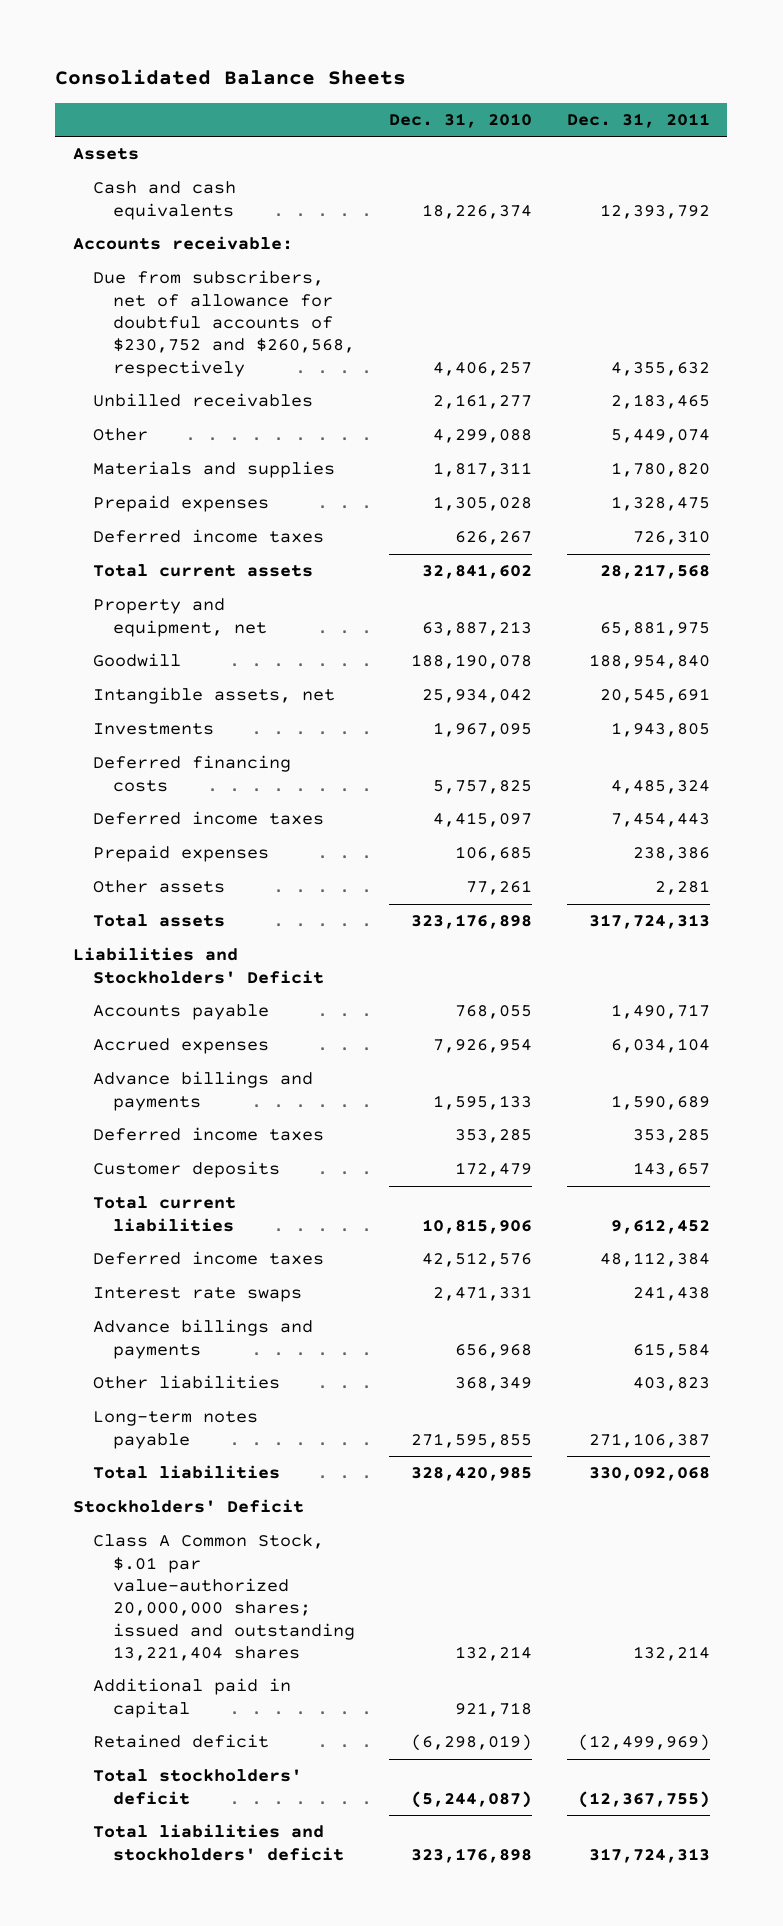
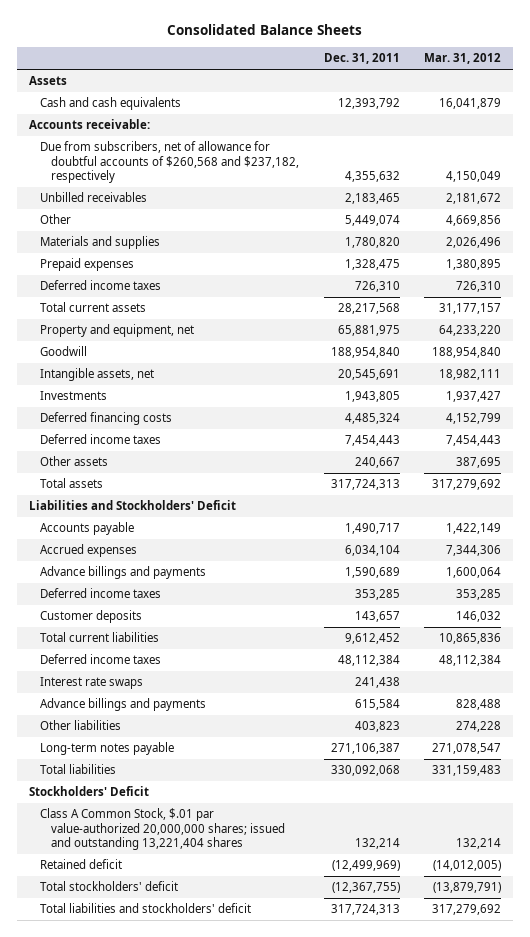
- | Dec. 31, 2010 | Dec. 31, 2011
+ | Dec. 31, 2011 | Mar. 31, 2012
- Due from subscribers, net of allowance for doubtful accounts of $230,752 and $260,568, respectively | 4,406,257 | 4,355,632
+ Due from subscribers, net of allowance for doubtful accounts of $260,568 and $237,182, respectively | 4,355,632 | 4,150,049
- Prepaid expenses | 106,685 | 238,386
- Other assets | 77,261 | 2,281
+ Other assets | 240,667 | 387,695
- Additional paid in capital | 921,718 |

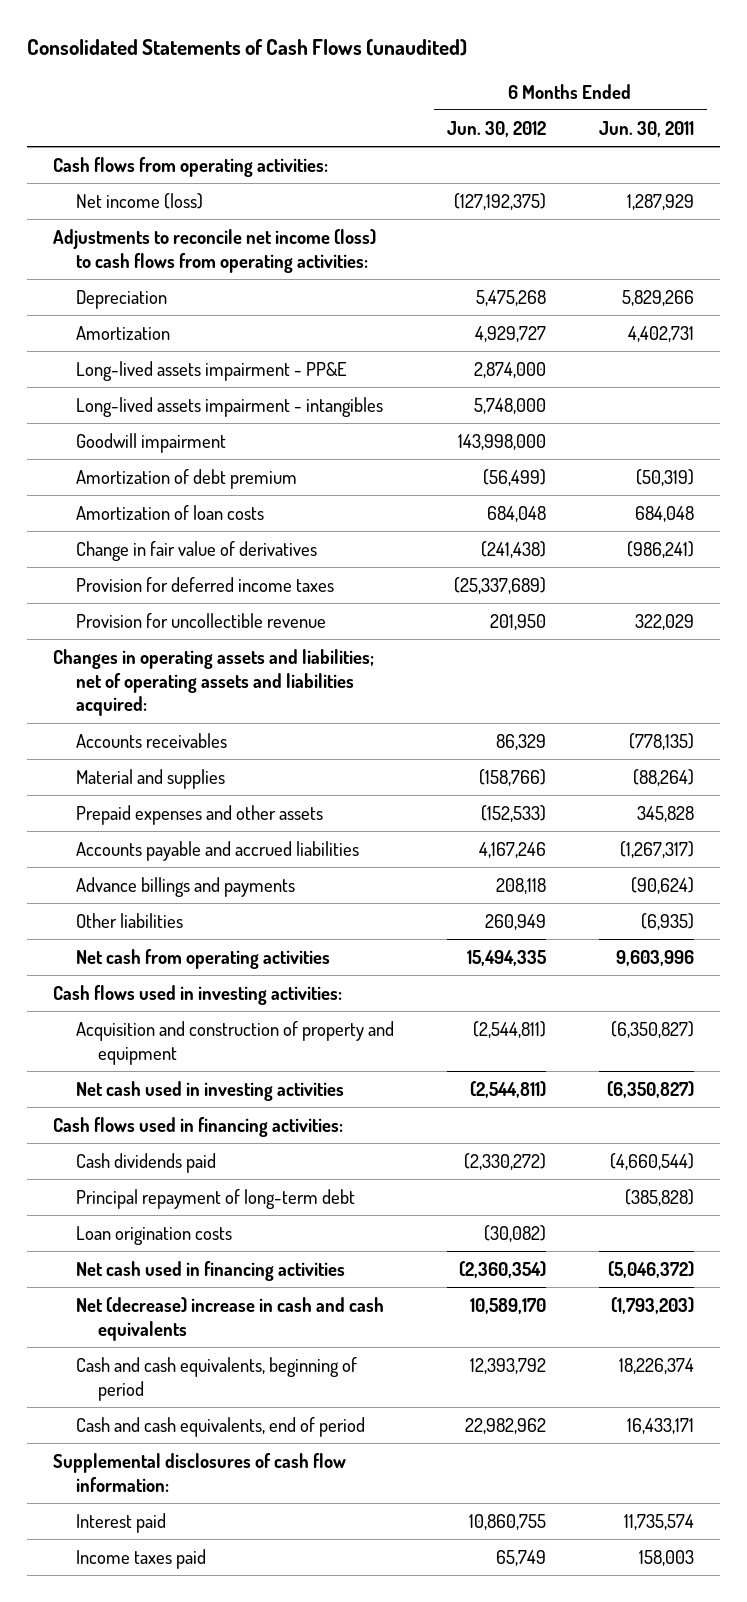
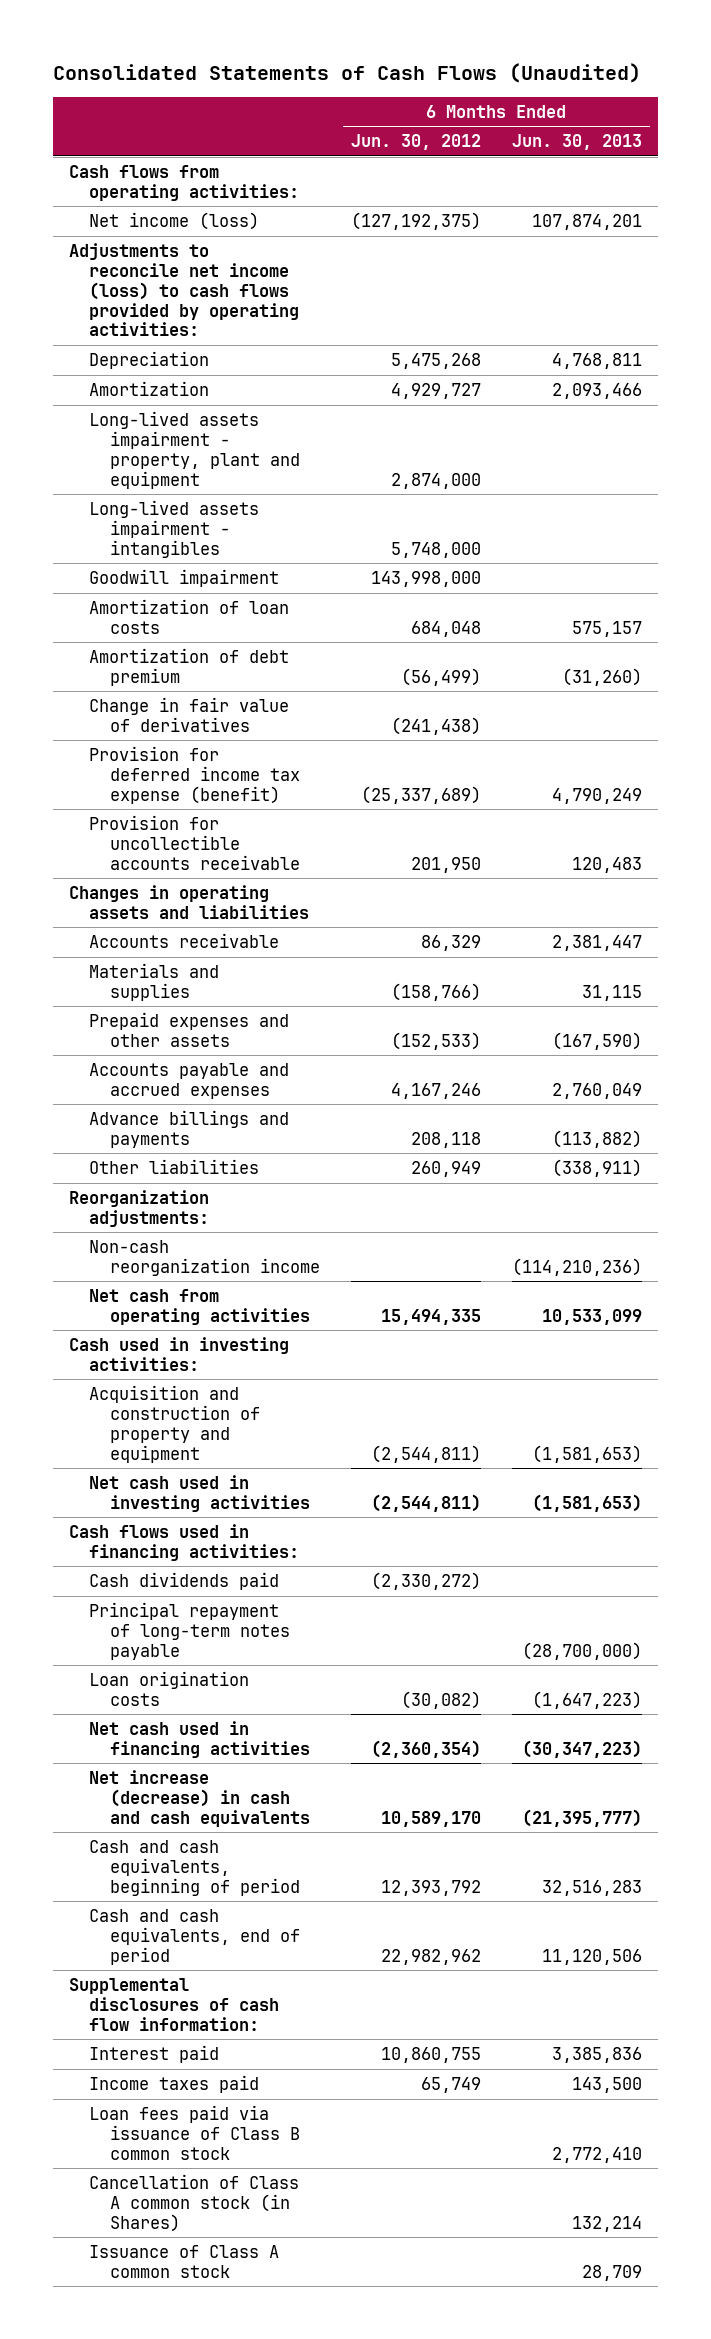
- Consolidated Statements of Cash Flows (unaudited)
+ Consolidated Statements of Cash Flows (Unaudited)
- | 6 Months Ended Jun. 30, 2012 | 6 Months Ended Jun. 30, 2011
+ | 6 Months Ended Jun. 30, 2012 | 6 Months Ended Jun. 30, 2013
- Adjustments to reconcile net income (loss) to cash flows from operating activities:
+ Adjustments to reconcile net income (loss) to cash flows provided by operating activities:
- Long-lived assets impairment - PP&E | 2,874,000 |
+ Long-lived assets impairment - property, plant and equipment | 2,874,000 |
moved down: Amortization of debt premium | (56,499) | (31,260)
- Provision for deferred income taxes | (25,337,689) |
- Provision for uncollectible revenue | 201,950 | 322,029
- Changes in operating assets and liabilities; net of operating assets and liabilities acquired:
- Accounts receivables | 86,329 | (778,135)
- Material and supplies | (158,766) | (88,264)
+ Provision for deferred income tax expense (benefit) | (25,337,689) | 4,790,249
+ Provision for uncollectible accounts receivable | 201,950 | 120,483
+ Changes in operating assets and liabilities
+ Accounts receivable | 86,329 | 2,381,447
+ Materials and supplies | (158,766) | 31,115
- Accounts payable and accrued liabilities | 4,167,246 | (1,267,317)
+ Accounts payable and accrued expenses | 4,167,246 | 2,760,049
+ Reorganization adjustments:
+ Non-cash reorganization income | | (114,210,236)
- Cash flows used in investing activities:
+ Cash used in investing activities:
- Principal repayment of long-term debt | | (385,828)
+ Principal repayment of long-term notes payable | | (28,700,000)
- Net (decrease) increase in cash and cash equivalents | 10,589,170 | (1,793,203)
+ Net increase (decrease) in cash and cash equivalents | 10,589,170 | (21,395,777)
+ Loan fees paid via issuance of Class B common stock | | 2,772,410
+ Cancellation of Class A common stock (in Shares) | | 132,214
+ Issuance of Class A common stock | | 28,709

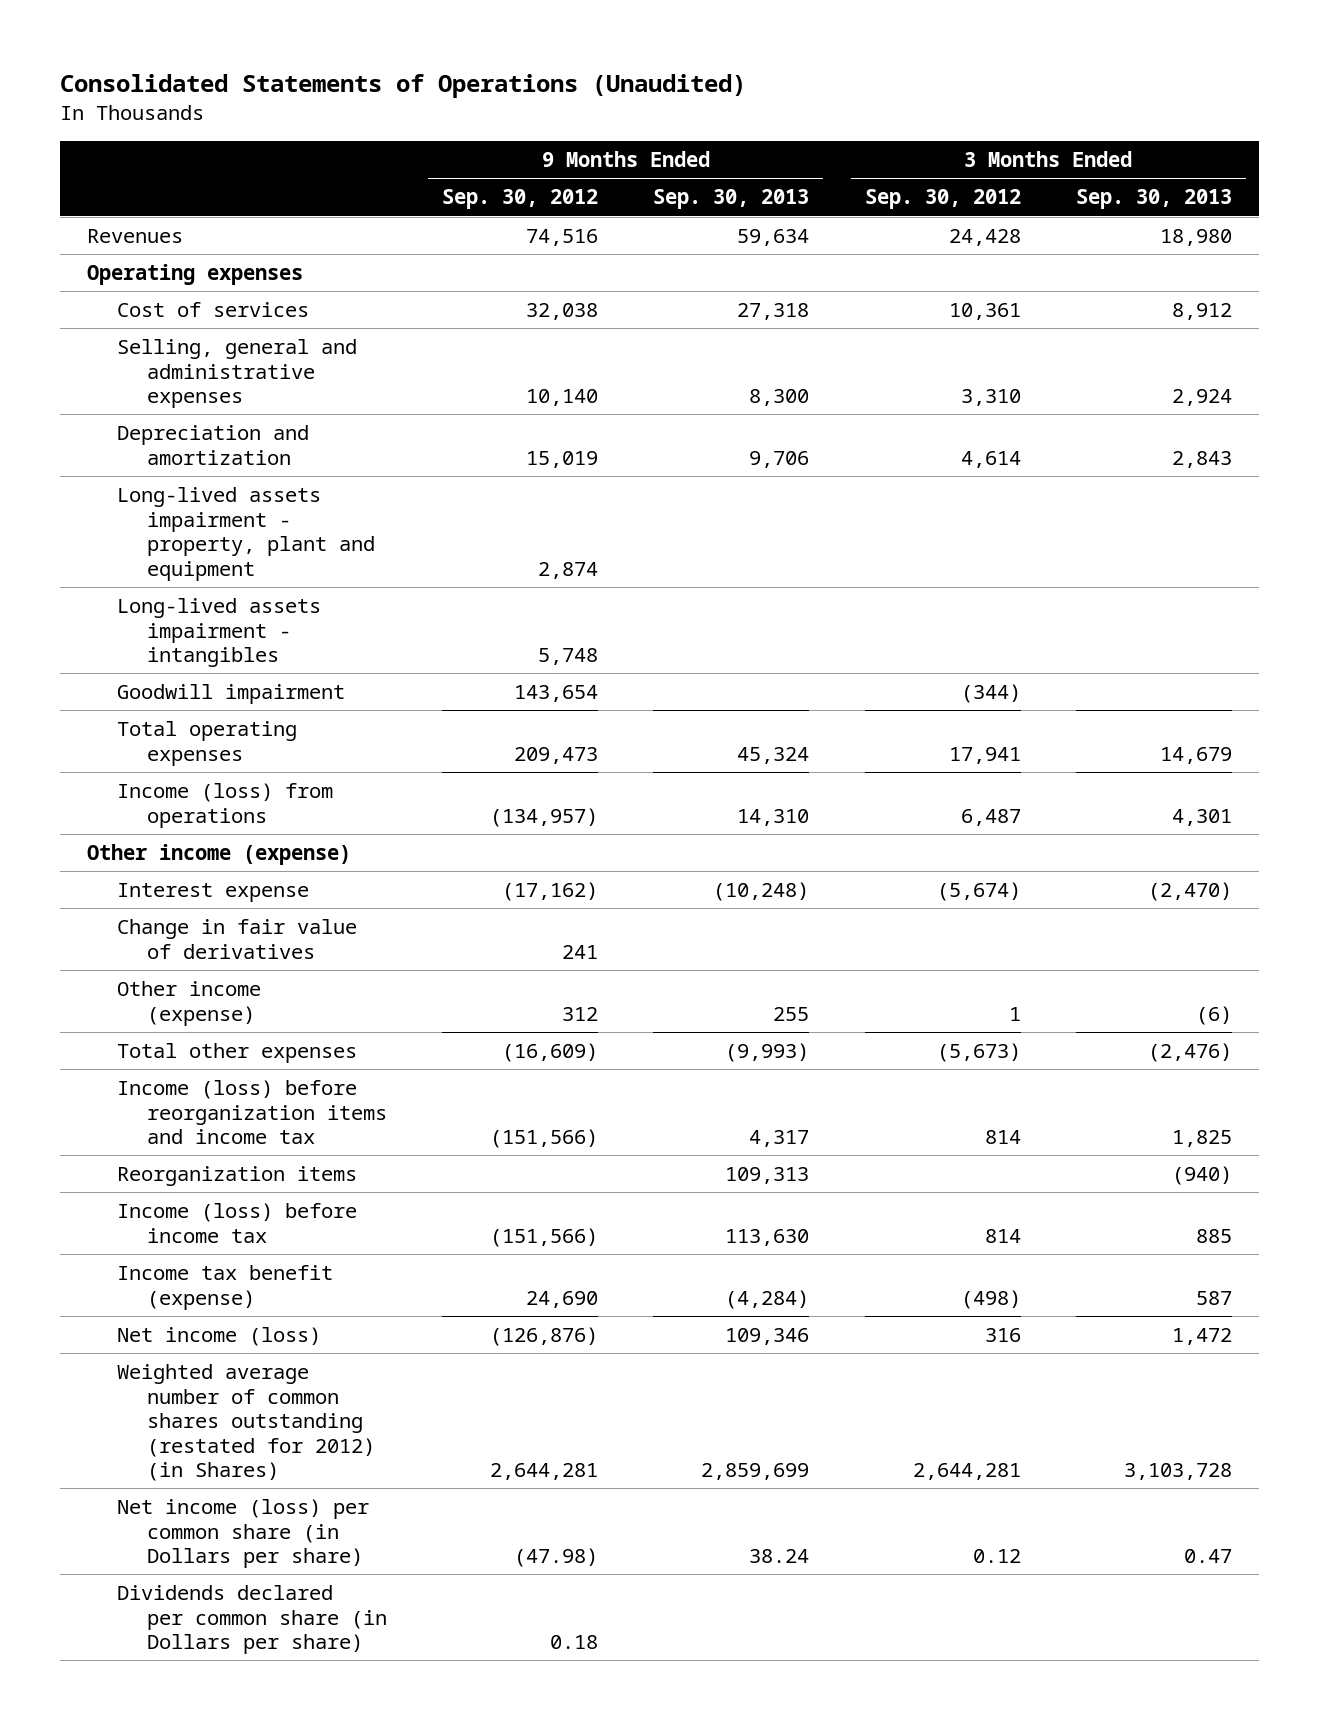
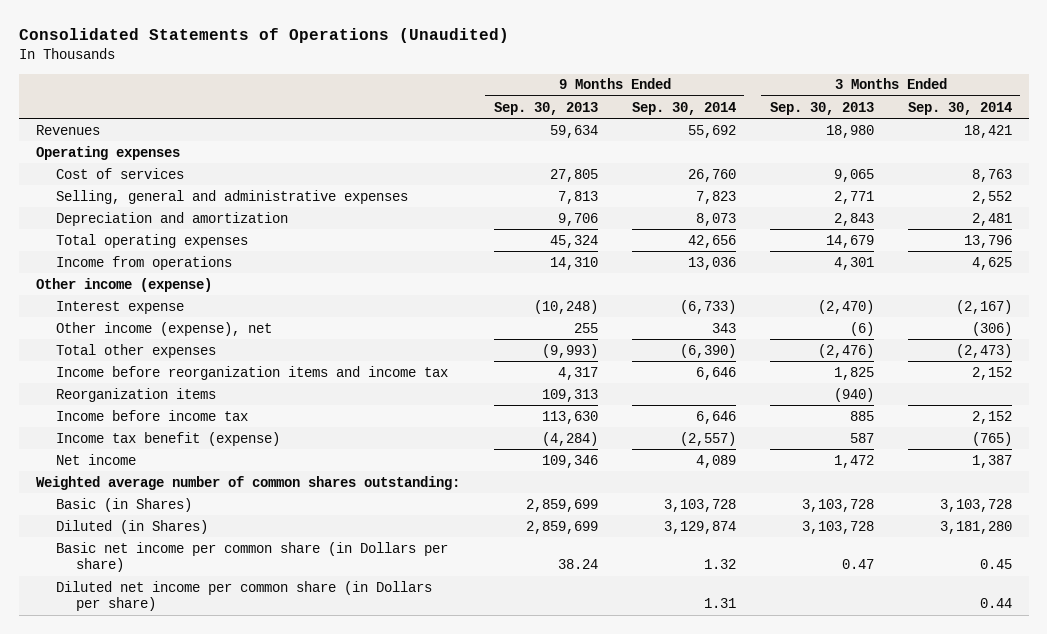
- | 9 Months Ended Sep. 30, 2012 | 9 Months Ended Sep. 30, 2013 | 3 Months Ended Sep. 30, 2012 | 3 Months Ended Sep. 30, 2013
+ | 9 Months Ended Sep. 30, 2013 | 9 Months Ended Sep. 30, 2014 | 3 Months Ended Sep. 30, 2013 | 3 Months Ended Sep. 30, 2014
- Cost of services | 32,038 | 27,318 | 10,361 | 8,912
- Selling, general and administrative expenses | 10,140 | 8,300 | 3,310 | 2,924
+ Cost of services | 27,805 | 26,760 | 9,065 | 8,763
+ Selling, general and administrative expenses | 7,813 | 7,823 | 2,771 | 2,552
- Long-lived assets impairment - property, plant and equipment | 2,874 | | |
- Long-lived assets impairment - intangibles | 5,748 | | |
- Goodwill impairment | 143,654 | | (344) |
- Income (loss) from operations | (134,957) | 14,310 | 6,487 | 4,301
+ Income from operations | 14,310 | 13,036 | 4,301 | 4,625
- Change in fair value of derivatives | 241 | | |
- Other income (expense) | 312 | 255 | 1 | (6)
+ Other income (expense), net | 255 | 343 | (6) | (306)
- Income (loss) before reorganization items and income tax | (151,566) | 4,317 | 814 | 1,825
+ Income before reorganization items and income tax | 4,317 | 6,646 | 1,825 | 2,152
- Income (loss) before income tax | (151,566) | 113,630 | 814 | 885
+ Income before income tax | 113,630 | 6,646 | 885 | 2,152
- Net income (loss) | (126,876) | 109,346 | 316 | 1,472
- Weighted average number of common shares outstanding (restated for 2012) (in Shares) | 2,644,281 | 2,859,699 | 2,644,281 | 3,103,728
- Net income (loss) per common share (in Dollars per share) | (47.98) | 38.24 | 0.12 | 0.47
- Dividends declared per common share (in Dollars per share) | 0.18 | | |
+ Net income | 109,346 | 4,089 | 1,472 | 1,387
+ Weighted average number of common shares outstanding:
+ Basic (in Shares) | 2,859,699 | 3,103,728 | 3,103,728 | 3,103,728
+ Diluted (in Shares) | 2,859,699 | 3,129,874 | 3,103,728 | 3,181,280
+ Basic net income per common share (in Dollars per share) | 38.24 | 1.32 | 0.47 | 0.45
+ Diluted net income per common share (in Dollars per share) | | 1.31 | | 0.44

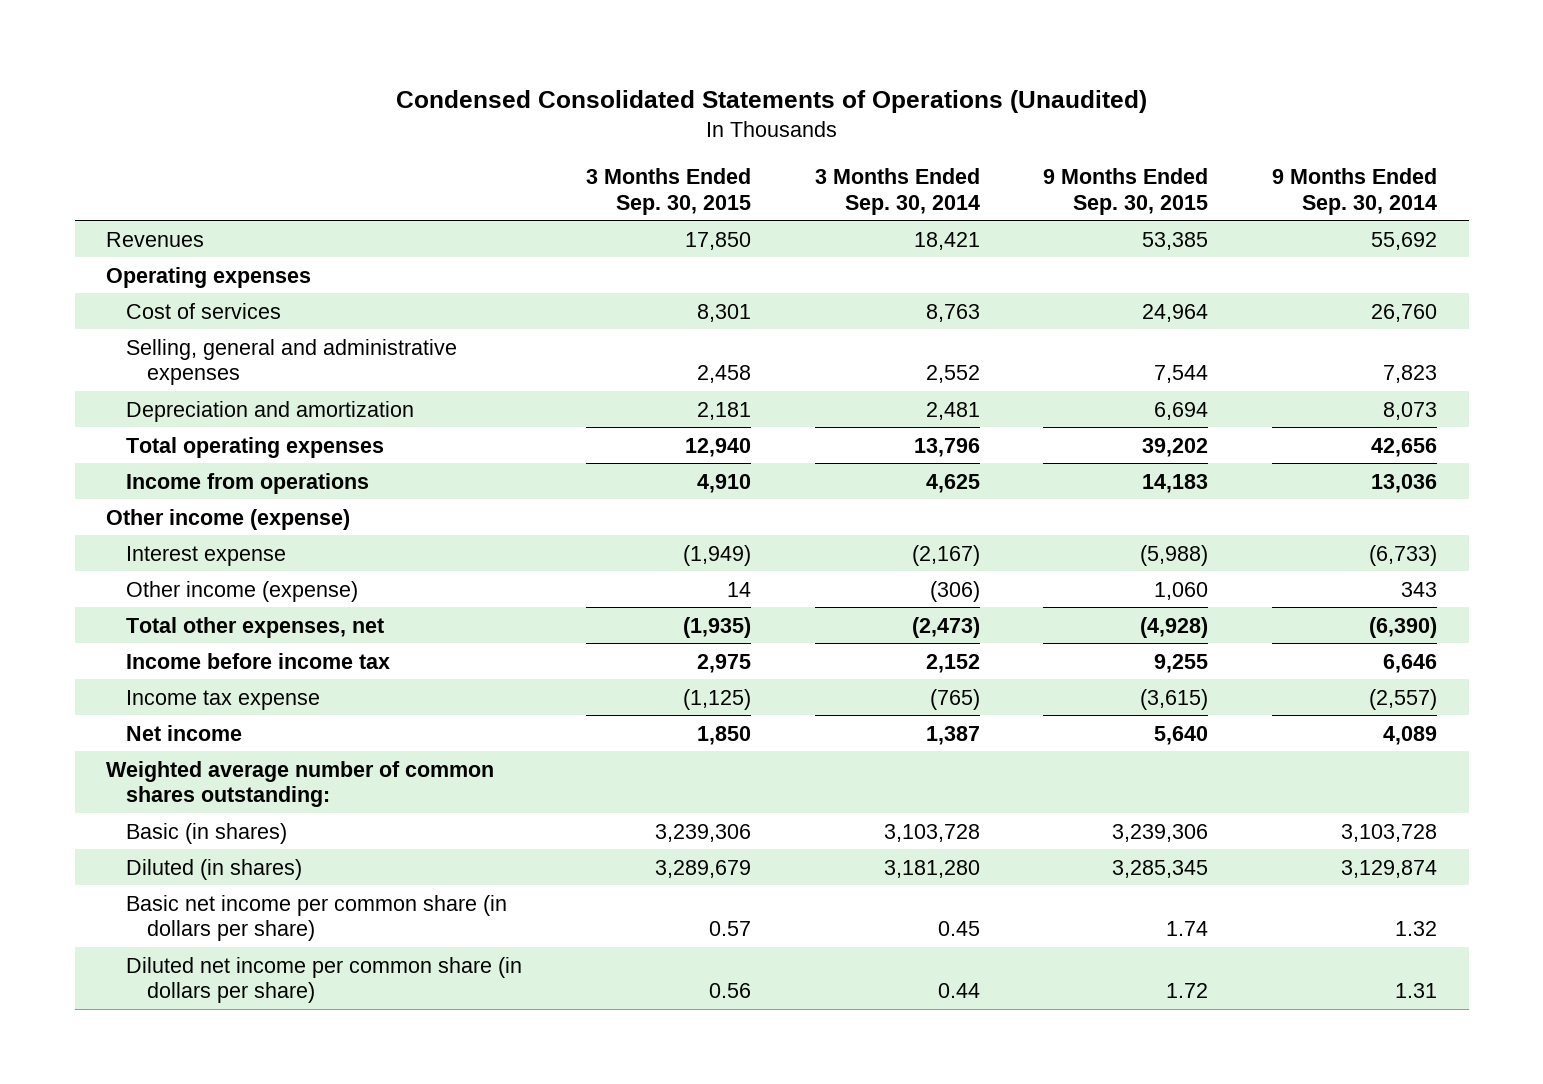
- Consolidated Statements of Operations (Unaudited)
+ Condensed Consolidated Statements of Operations (Unaudited)
- | 9 Months Ended Sep. 30, 2013 | 9 Months Ended Sep. 30, 2014 | 3 Months Ended Sep. 30, 2013 | 3 Months Ended Sep. 30, 2014
+ | 3 Months Ended Sep. 30, 2015 | 3 Months Ended Sep. 30, 2014 | 9 Months Ended Sep. 30, 2015 | 9 Months Ended Sep. 30, 2014
- Other income (expense), net | 255 | 343 | (6) | (306)
- Total other expenses | (9,993) | (6,390) | (2,476) | (2,473)
- Income before reorganization items and income tax | 4,317 | 6,646 | 1,825 | 2,152
- Reorganization items | 109,313 | | (940) |
+ Other income (expense) | 14 | (306) | 1,060 | 343
+ Total other expenses, net | (1,935) | (2,473) | (4,928) | (6,390)
- Income tax benefit (expense) | (4,284) | (2,557) | 587 | (765)
+ Income tax expense | (1,125) | (765) | (3,615) | (2,557)
- Basic (in Shares) | 2,859,699 | 3,103,728 | 3,103,728 | 3,103,728
- Diluted (in Shares) | 2,859,699 | 3,129,874 | 3,103,728 | 3,181,280
- Basic net income per common share (in Dollars per share) | 38.24 | 1.32 | 0.47 | 0.45
- Diluted net income per common share (in Dollars per share) | | 1.31 | | 0.44
+ Basic (in shares) | 3,239,306 | 3,103,728 | 3,239,306 | 3,103,728
+ Diluted (in shares) | 3,289,679 | 3,181,280 | 3,285,345 | 3,129,874
+ Basic net income per common share (in dollars per share) | 0.57 | 0.45 | 1.74 | 1.32
+ Diluted net income per common share (in dollars per share) | 0.56 | 0.44 | 1.72 | 1.31

